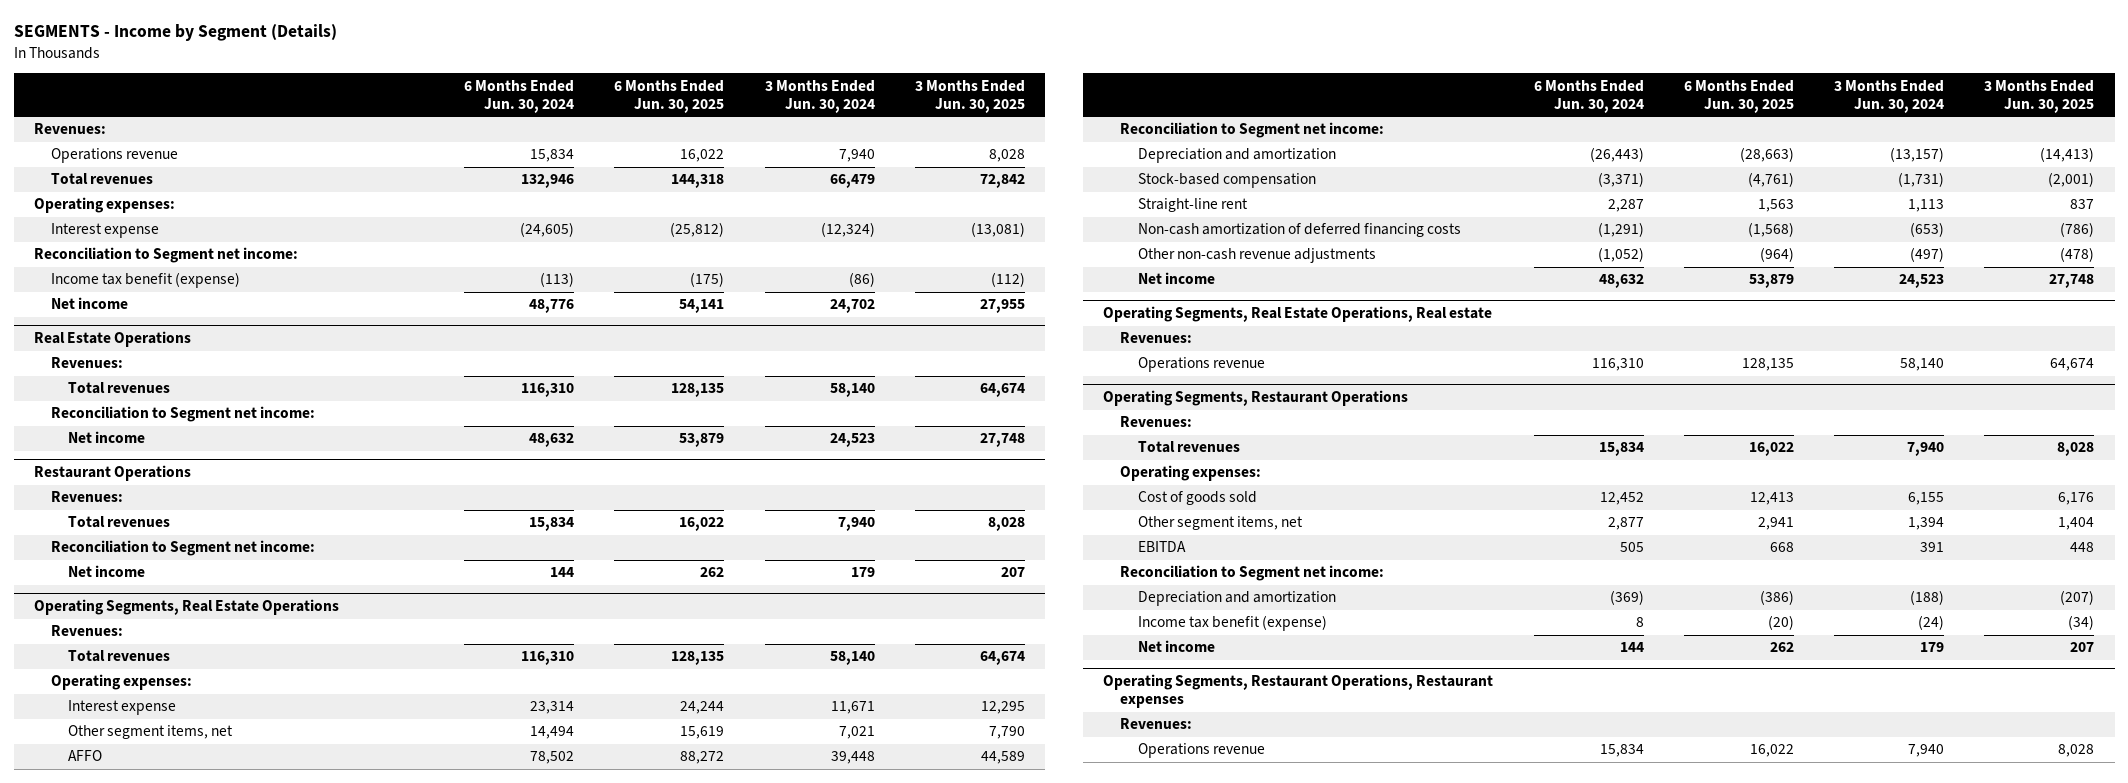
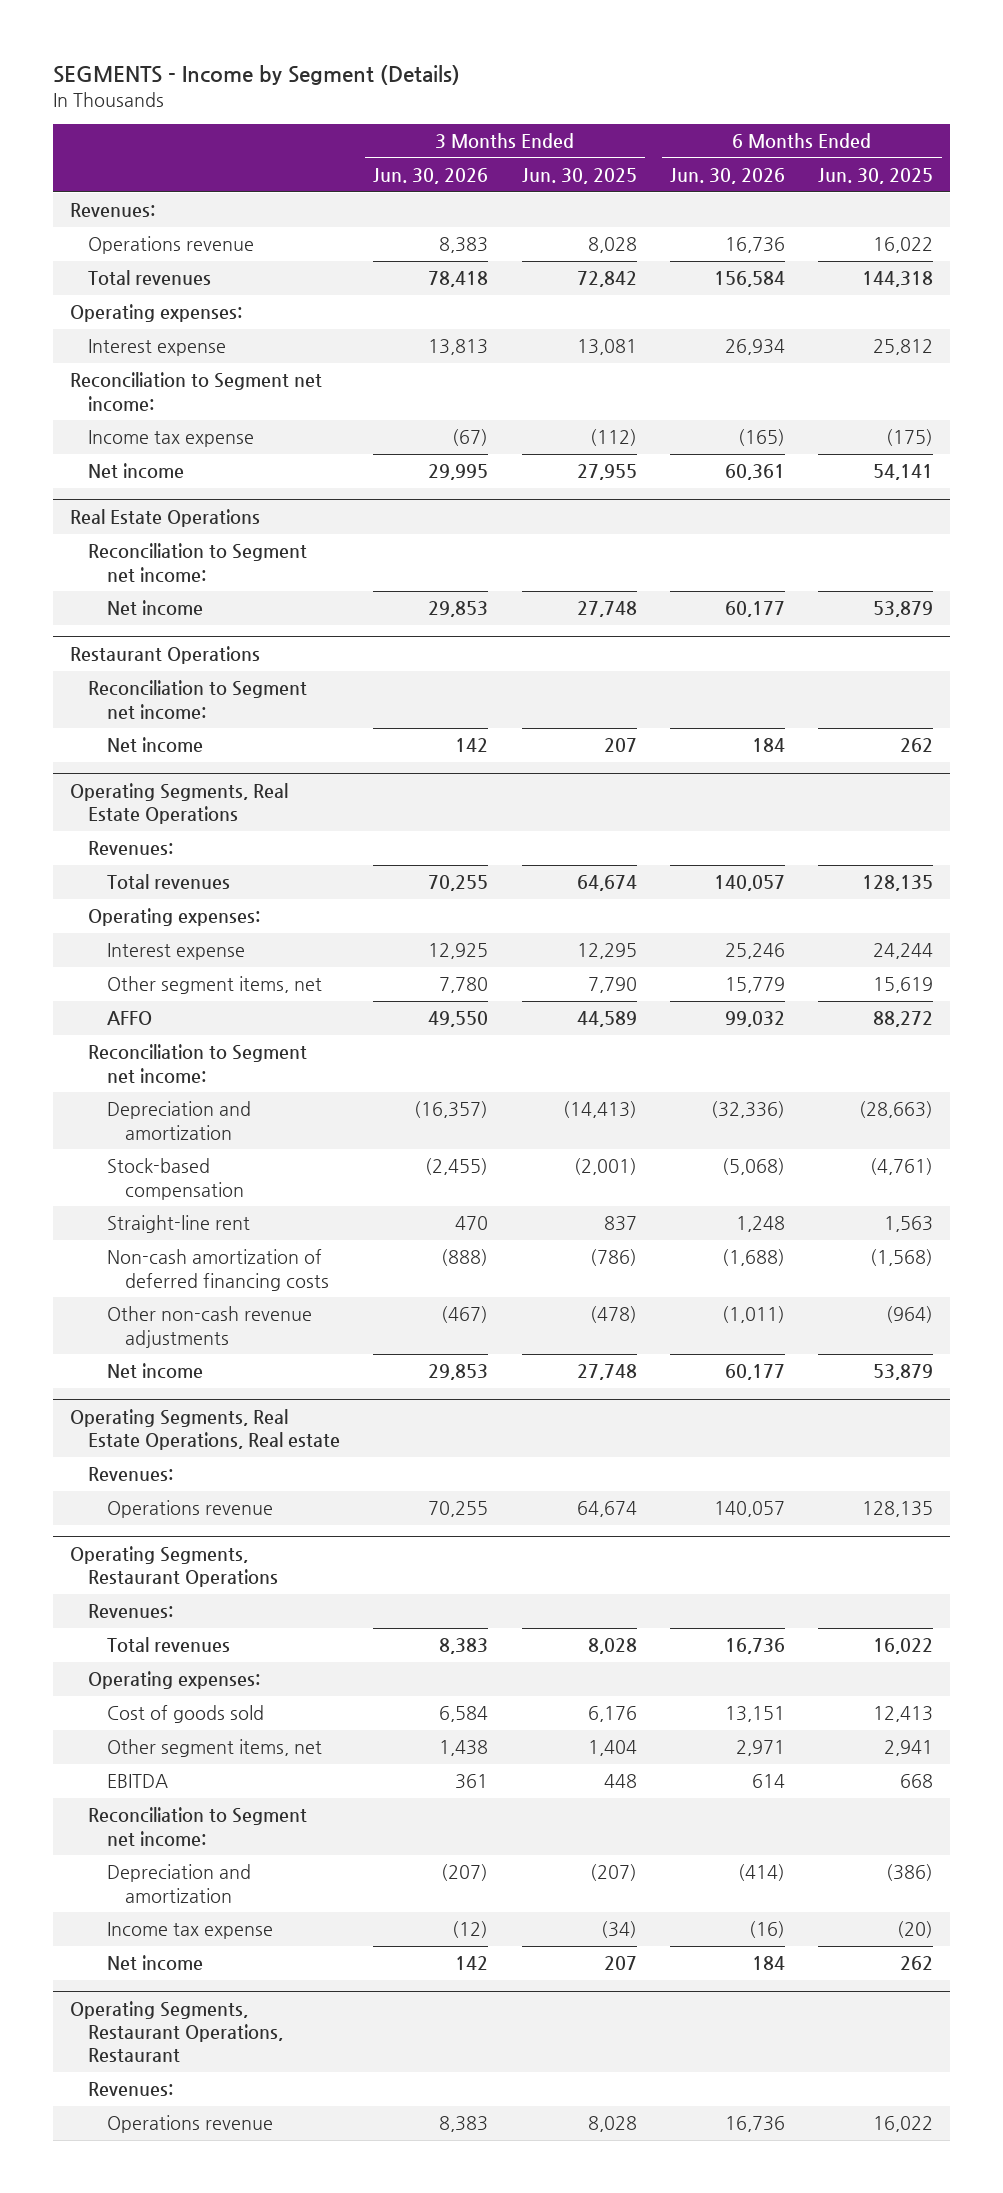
- | 6 Months Ended Jun. 30, 2024 | 6 Months Ended Jun. 30, 2025 | 3 Months Ended Jun. 30, 2024 | 3 Months Ended Jun. 30, 2025
+ | 3 Months Ended Jun. 30, 2026 | 3 Months Ended Jun. 30, 2025 | 6 Months Ended Jun. 30, 2026 | 6 Months Ended Jun. 30, 2025
- Interest expense | (24,605) | (25,812) | (12,324) | (13,081)
+ Interest expense | 13,813 | 13,081 | 26,934 | 25,812
- Income tax benefit (expense) | (113) | (175) | (86) | (112)
+ Income tax expense | (67) | (112) | (165) | (175)
@ Real Estate Operations
- Revenues:
- Total revenues | 116,310 | 128,135 | 58,140 | 64,674
@ Restaurant Operations
- Revenues:
- Total revenues | 15,834 | 16,022 | 7,940 | 8,028
@ Operating Segments, Restaurant Operations
- Income tax benefit (expense) | 8 | (20) | (24) | (34)
+ Income tax expense | (12) | (34) | (16) | (20)
- Operating Segments, Restaurant Operations, Restaurant expenses
+ Operating Segments, Restaurant Operations, Restaurant

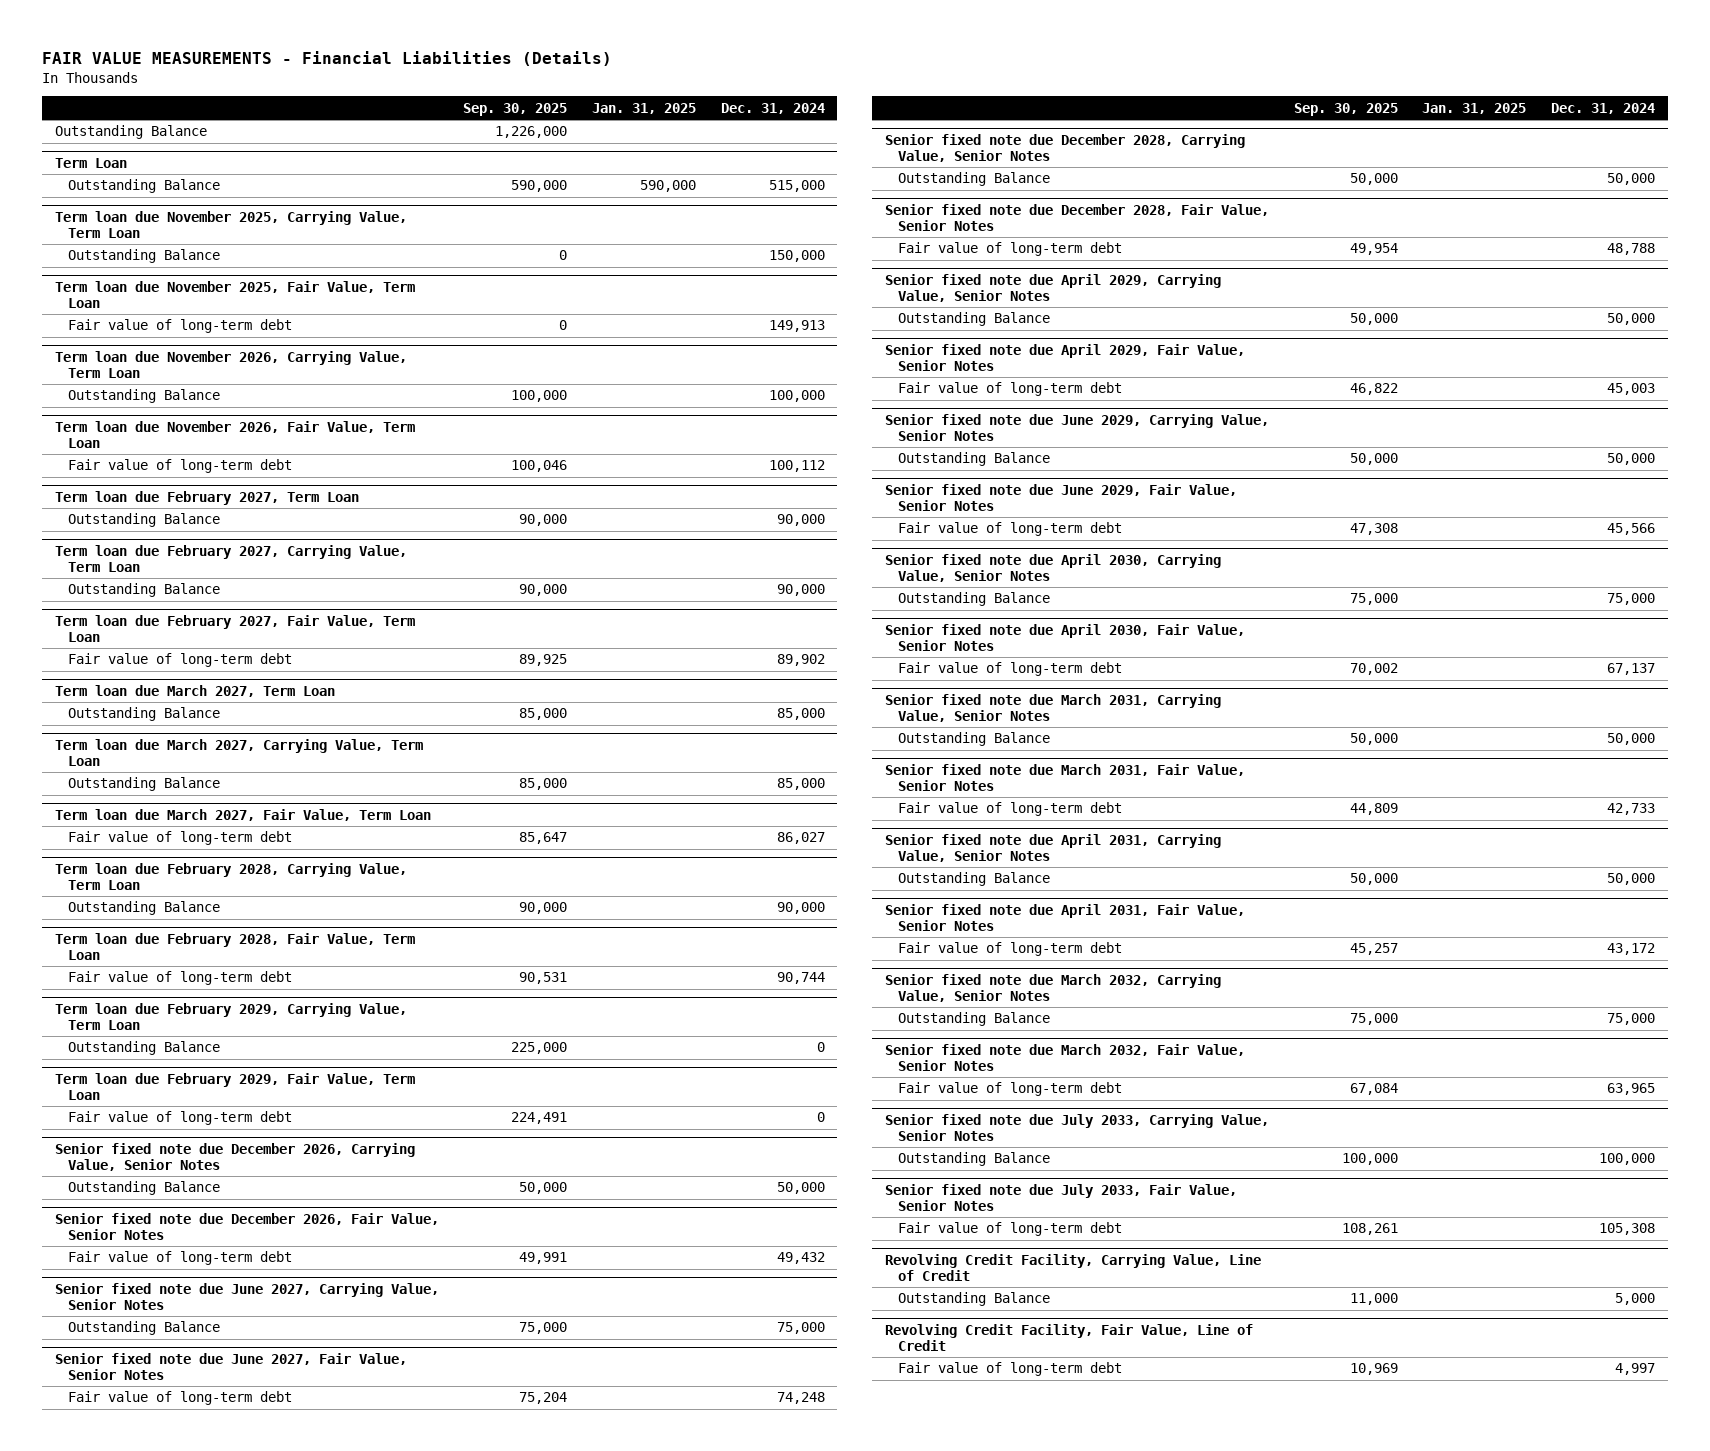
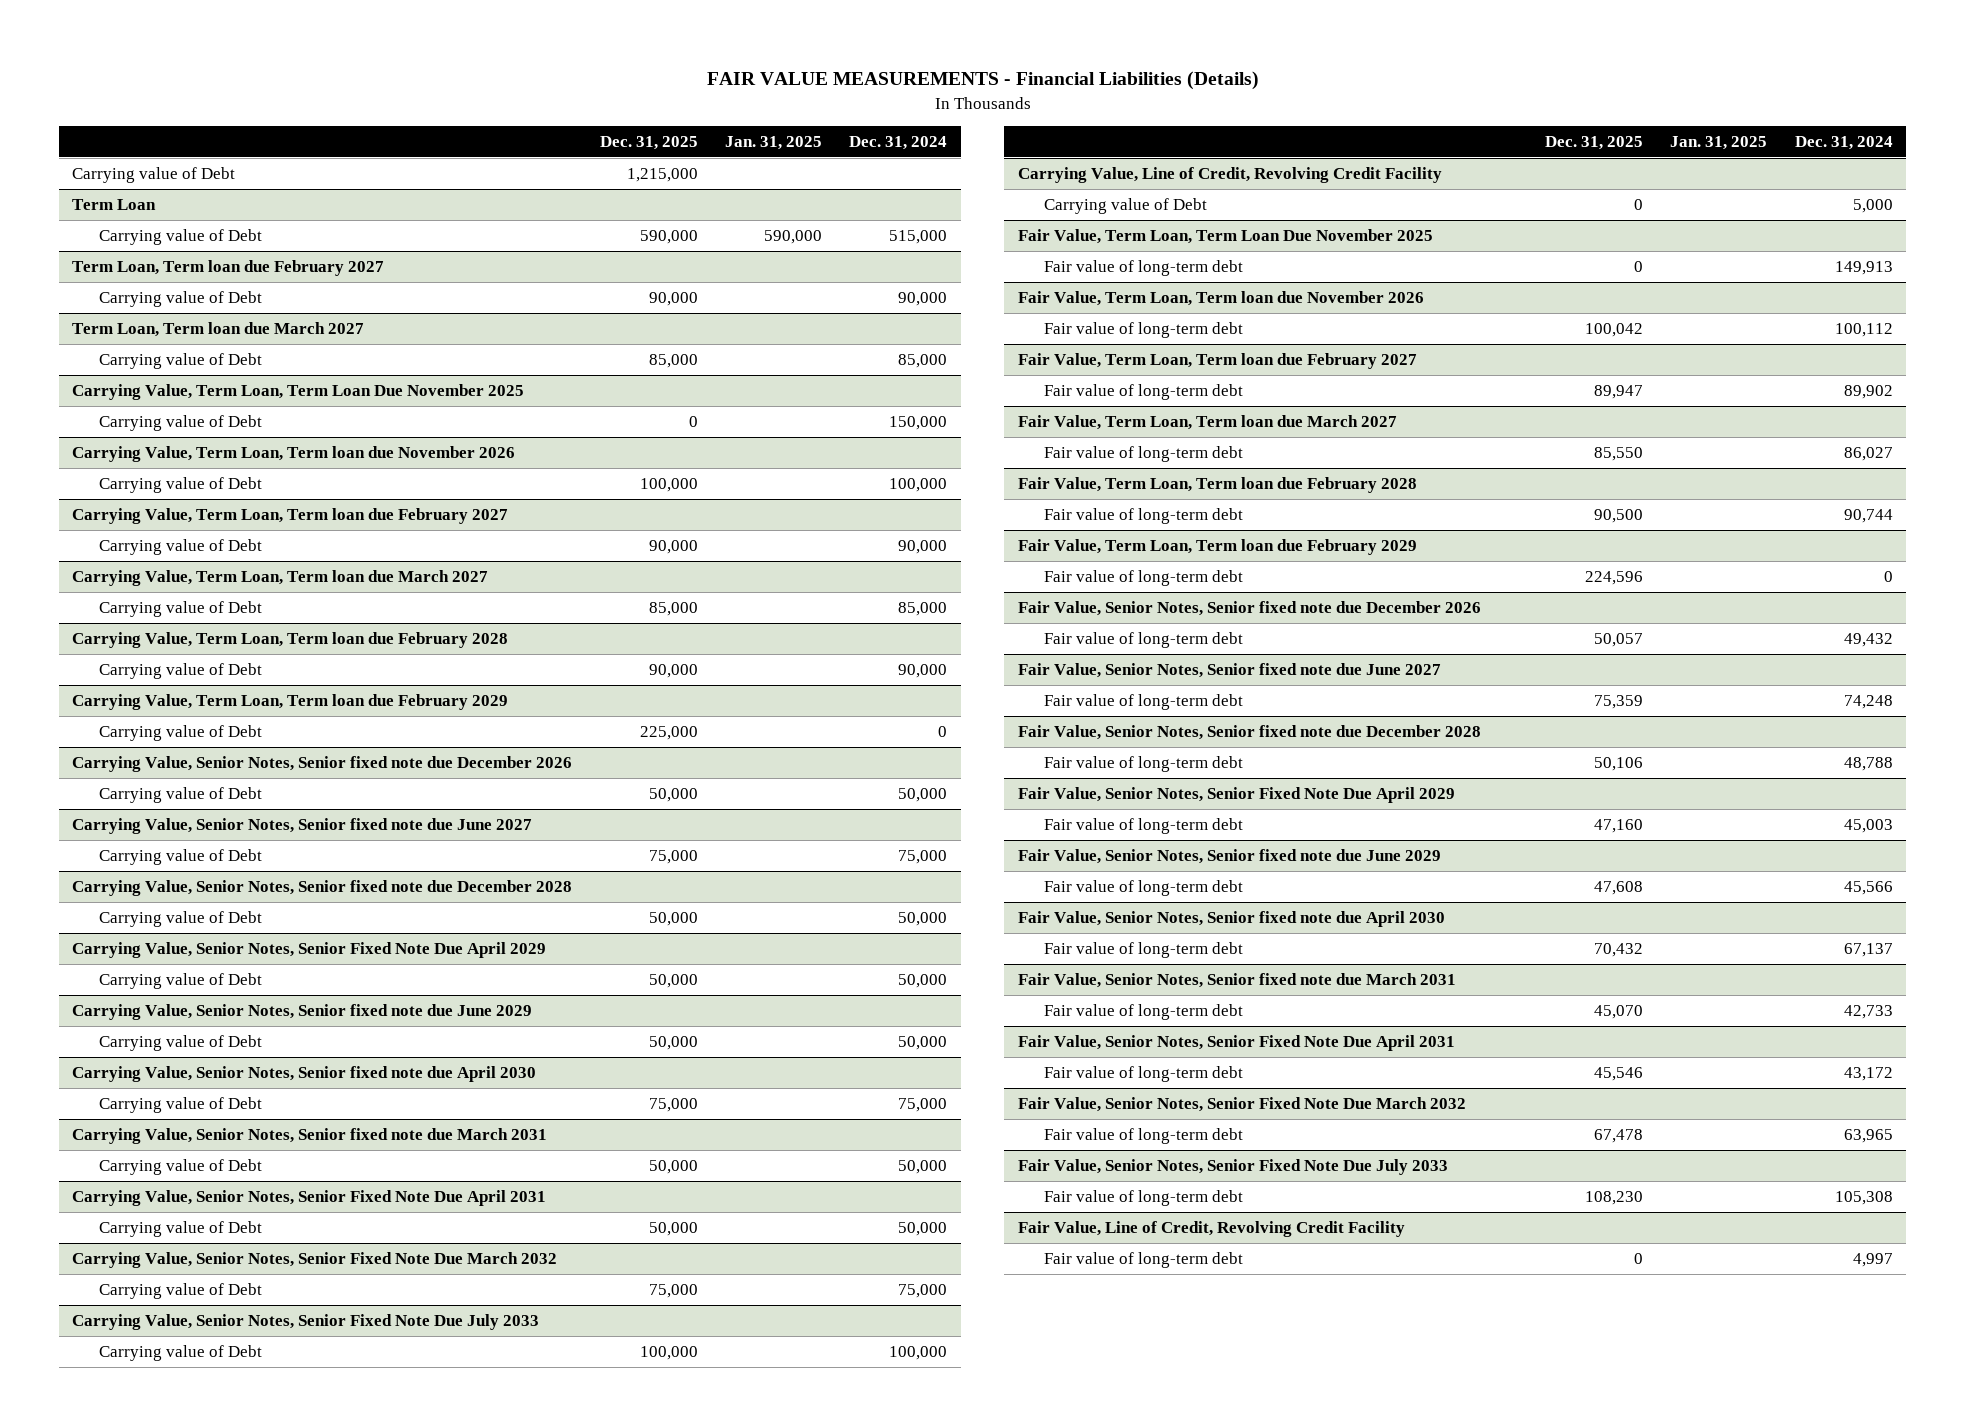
- | Sep. 30, 2025 | Jan. 31, 2025 | Dec. 31, 2024
+ | Dec. 31, 2025 | Jan. 31, 2025 | Dec. 31, 2024
- Outstanding Balance | 1,226,000 | |
+ Carrying value of Debt | 1,215,000 | |
@ Term Loan
- Outstanding Balance | 590,000 | 590,000 | 515,000
- Term loan due November 2025, Carrying Value, Term Loan
- Outstanding Balance | 0 | | 150,000
- Term loan due November 2025, Fair Value, Term Loan
@ Term Loan
+ Carrying value of Debt | 590,000 | 590,000 | 515,000
+ Term Loan, Term loan due February 2027
+ Carrying value of Debt | 90,000 | | 90,000
+ Term Loan, Term loan due March 2027
+ Carrying value of Debt | 85,000 | | 85,000
+ Carrying Value, Term Loan, Term Loan Due November 2025
+ Carrying value of Debt | 0 | | 150,000
+ Carrying Value, Term Loan, Term loan due November 2026
+ Carrying value of Debt | 100,000 | | 100,000
+ Carrying Value, Term Loan, Term loan due February 2027
+ Carrying value of Debt | 90,000 | | 90,000
+ Carrying Value, Term Loan, Term loan due March 2027
+ Carrying value of Debt | 85,000 | | 85,000
+ Carrying Value, Term Loan, Term loan due February 2028
+ Carrying value of Debt | 90,000 | | 90,000
+ Carrying Value, Term Loan, Term loan due February 2029
+ Carrying value of Debt | 225,000 | | 0
+ Carrying Value, Senior Notes, Senior fixed note due December 2026
+ Carrying value of Debt | 50,000 | | 50,000
+ Carrying Value, Senior Notes, Senior fixed note due June 2027
+ Carrying value of Debt | 75,000 | | 75,000
+ Carrying Value, Senior Notes, Senior fixed note due December 2028
+ Carrying value of Debt | 50,000 | | 50,000
+ Carrying Value, Senior Notes, Senior Fixed Note Due April 2029
+ Carrying value of Debt | 50,000 | | 50,000
+ Carrying Value, Senior Notes, Senior fixed note due June 2029
+ Carrying value of Debt | 50,000 | | 50,000
+ Carrying Value, Senior Notes, Senior fixed note due April 2030
+ Carrying value of Debt | 75,000 | | 75,000
+ Carrying Value, Senior Notes, Senior fixed note due March 2031
+ Carrying value of Debt | 50,000 | | 50,000
+ Carrying Value, Senior Notes, Senior Fixed Note Due April 2031
+ Carrying value of Debt | 50,000 | | 50,000
+ Carrying Value, Senior Notes, Senior Fixed Note Due March 2032
+ Carrying value of Debt | 75,000 | | 75,000
+ Carrying Value, Senior Notes, Senior Fixed Note Due July 2033
+ Carrying value of Debt | 100,000 | | 100,000
+ Carrying Value, Line of Credit, Revolving Credit Facility
+ Carrying value of Debt | 0 | | 5,000
+ Fair Value, Term Loan, Term Loan Due November 2025
- Term loan due November 2026, Carrying Value, Term Loan
- Outstanding Balance | 100,000 | | 100,000
- Term loan due November 2026, Fair Value, Term Loan
+ Fair Value, Term Loan, Term loan due November 2026
- Term loan due February 2027, Term Loan
- Outstanding Balance | 90,000 | | 90,000
- Term loan due February 2027, Carrying Value, Term Loan
- Outstanding Balance | 90,000 | | 90,000
- Term loan due February 2027, Fair Value, Term Loan
+ Fair Value, Term Loan, Term loan due February 2027
- Term loan due March 2027, Term Loan
- Outstanding Balance | 85,000 | | 85,000
- Term loan due March 2027, Carrying Value, Term Loan
- Outstanding Balance | 85,000 | | 85,000
- Term loan due March 2027, Fair Value, Term Loan
+ Fair Value, Term Loan, Term loan due March 2027
- Term loan due February 2028, Carrying Value, Term Loan
- Outstanding Balance | 90,000 | | 90,000
- Term loan due February 2028, Fair Value, Term Loan
+ Fair Value, Term Loan, Term loan due February 2028
- Term loan due February 2029, Carrying Value, Term Loan
- Outstanding Balance | 225,000 | | 0
- Term loan due February 2029, Fair Value, Term Loan
+ Fair Value, Term Loan, Term loan due February 2029
- Senior fixed note due December 2026, Carrying Value, Senior Notes
- Outstanding Balance | 50,000 | | 50,000
- Senior fixed note due December 2026, Fair Value, Senior Notes
+ Fair Value, Senior Notes, Senior fixed note due December 2026
- Senior fixed note due June 2027, Carrying Value, Senior Notes
- Outstanding Balance | 75,000 | | 75,000
- Senior fixed note due June 2027, Fair Value, Senior Notes
+ Fair Value, Senior Notes, Senior fixed note due June 2027
- Senior fixed note due December 2028, Carrying Value, Senior Notes
- Outstanding Balance | 50,000 | | 50,000
- Senior fixed note due December 2028, Fair Value, Senior Notes
+ Fair Value, Senior Notes, Senior fixed note due December 2028
- Senior fixed note due April 2029, Carrying Value, Senior Notes
- Outstanding Balance | 50,000 | | 50,000
- Senior fixed note due April 2029, Fair Value, Senior Notes
+ Fair Value, Senior Notes, Senior Fixed Note Due April 2029
- Senior fixed note due June 2029, Carrying Value, Senior Notes
- Outstanding Balance | 50,000 | | 50,000
- Senior fixed note due June 2029, Fair Value, Senior Notes
+ Fair Value, Senior Notes, Senior fixed note due June 2029
- Senior fixed note due April 2030, Carrying Value, Senior Notes
- Outstanding Balance | 75,000 | | 75,000
- Senior fixed note due April 2030, Fair Value, Senior Notes
+ Fair Value, Senior Notes, Senior fixed note due April 2030
- Senior fixed note due March 2031, Carrying Value, Senior Notes
- Outstanding Balance | 50,000 | | 50,000
- Senior fixed note due March 2031, Fair Value, Senior Notes
+ Fair Value, Senior Notes, Senior fixed note due March 2031
- Senior fixed note due April 2031, Carrying Value, Senior Notes
- Outstanding Balance | 50,000 | | 50,000
- Senior fixed note due April 2031, Fair Value, Senior Notes
+ Fair Value, Senior Notes, Senior Fixed Note Due April 2031
- Senior fixed note due March 2032, Carrying Value, Senior Notes
- Outstanding Balance | 75,000 | | 75,000
- Senior fixed note due March 2032, Fair Value, Senior Notes
+ Fair Value, Senior Notes, Senior Fixed Note Due March 2032
- Senior fixed note due July 2033, Carrying Value, Senior Notes
- Outstanding Balance | 100,000 | | 100,000
- Senior fixed note due July 2033, Fair Value, Senior Notes
+ Fair Value, Senior Notes, Senior Fixed Note Due July 2033
- Revolving Credit Facility, Carrying Value, Line of Credit
- Outstanding Balance | 11,000 | | 5,000
- Revolving Credit Facility, Fair Value, Line of Credit
+ Fair Value, Line of Credit, Revolving Credit Facility

